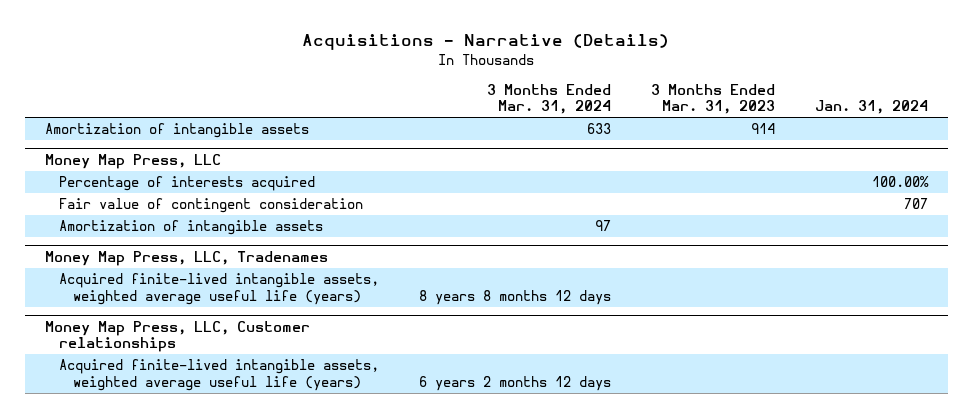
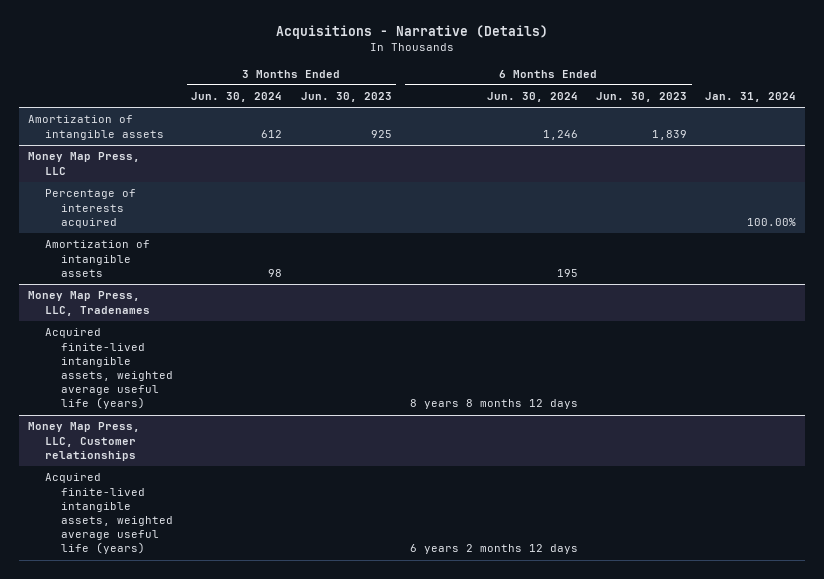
- | 3 Months Ended Mar. 31, 2024 | 3 Months Ended Mar. 31, 2023 | Jan. 31, 2024
+ | 3 Months Ended Jun. 30, 2024 | 3 Months Ended Jun. 30, 2023 | 6 Months Ended Jun. 30, 2024 | 6 Months Ended Jun. 30, 2023 | Jan. 31, 2024
@ Money Map Press, LLC
- Fair value of contingent consideration | | | 707

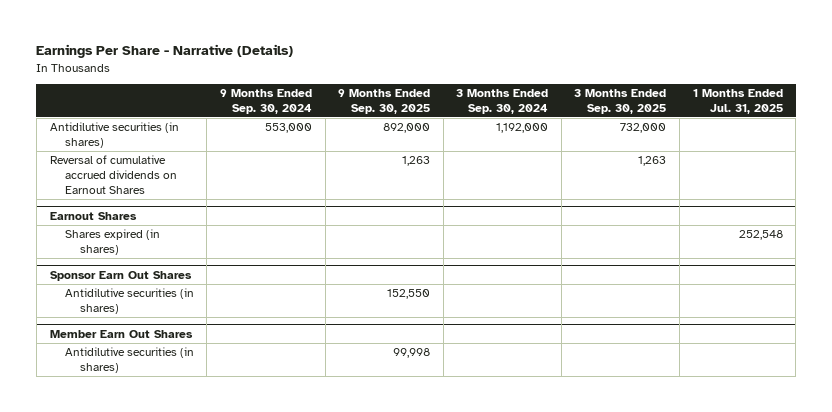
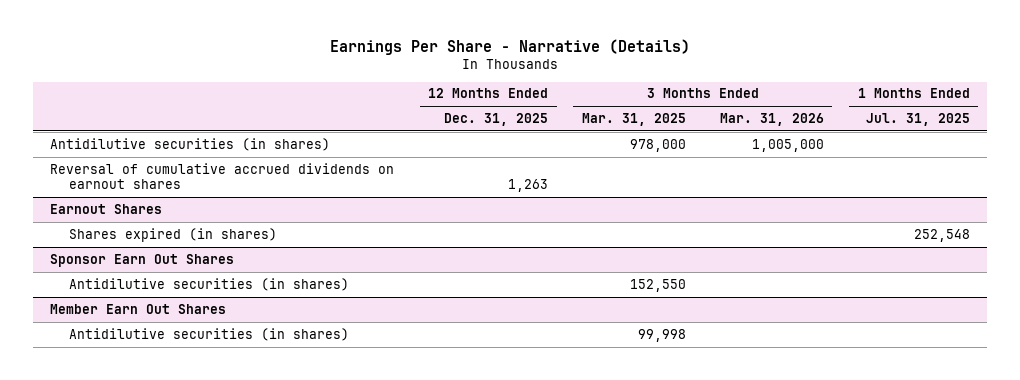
- | 9 Months Ended Sep. 30, 2024 | 9 Months Ended Sep. 30, 2025 | 3 Months Ended Sep. 30, 2024 | 3 Months Ended Sep. 30, 2025 | 1 Months Ended Jul. 31, 2025
+ | 12 Months Ended Dec. 31, 2025 | 3 Months Ended Mar. 31, 2025 | 3 Months Ended Mar. 31, 2026 | 1 Months Ended Jul. 31, 2025
- Reversal of cumulative accrued dividends on Earnout Shares | | 1,263 | | 1,263 |
+ Reversal of cumulative accrued dividends on earnout shares | 1,263 | | |

